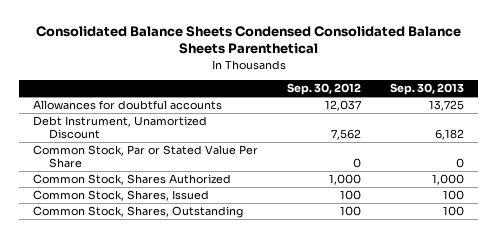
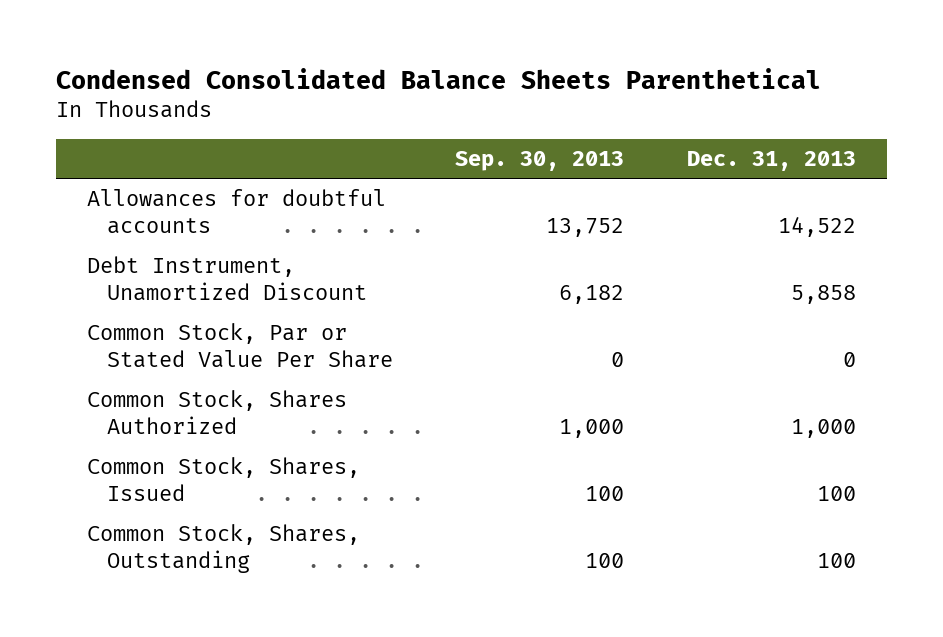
- Consolidated Balance Sheets Condensed Consolidated Balance Sheets Parenthetical
+ Condensed Consolidated Balance Sheets Parenthetical
- | Sep. 30, 2012 | Sep. 30, 2013
+ | Sep. 30, 2013 | Dec. 31, 2013
- Allowances for doubtful accounts | 12,037 | 13,725
+ Allowances for doubtful accounts | 13,752 | 14,522

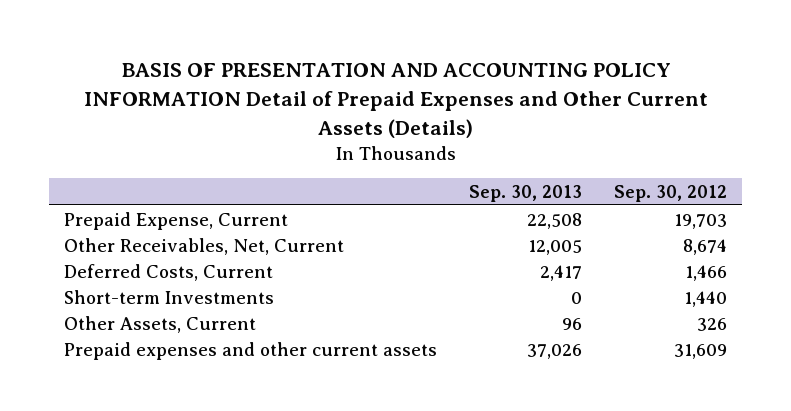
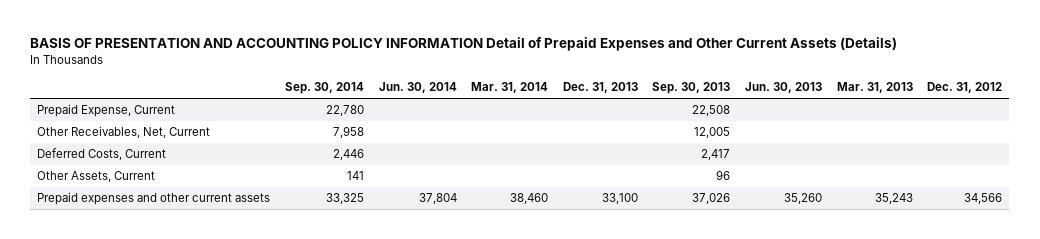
- | Sep. 30, 2013 | Sep. 30, 2012
+ | Sep. 30, 2014 | Jun. 30, 2014 | Mar. 31, 2014 | Dec. 31, 2013 | Sep. 30, 2013 | Jun. 30, 2013 | Mar. 31, 2013 | Dec. 31, 2012
- Short-term Investments | 0 | 1,440

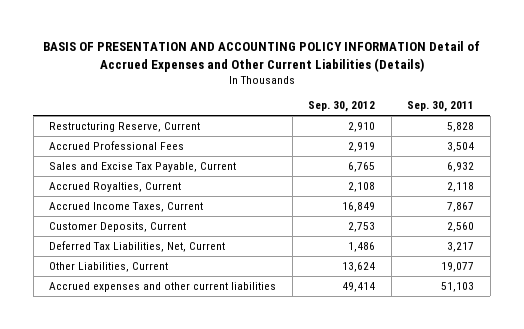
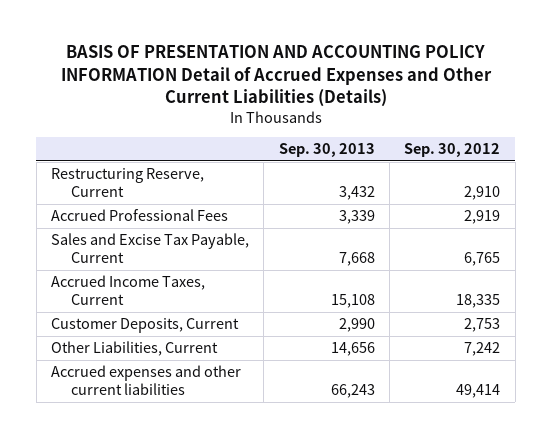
- | Sep. 30, 2012 | Sep. 30, 2011
+ | Sep. 30, 2013 | Sep. 30, 2012
- Accrued Royalties, Current | 2,108 | 2,118
- Accrued Income Taxes, Current | 16,849 | 7,867
+ Accrued Income Taxes, Current | 15,108 | 18,335
- Deferred Tax Liabilities, Net, Current | 1,486 | 3,217
- Other Liabilities, Current | 13,624 | 19,077
+ Other Liabilities, Current | 14,656 | 7,242

